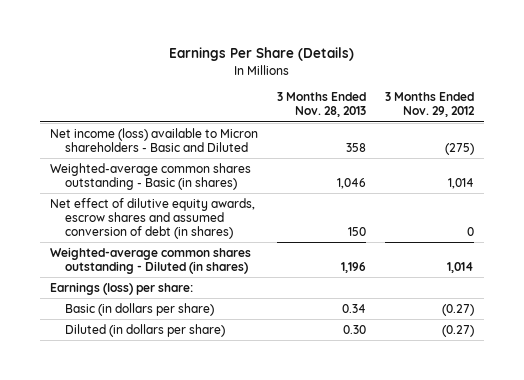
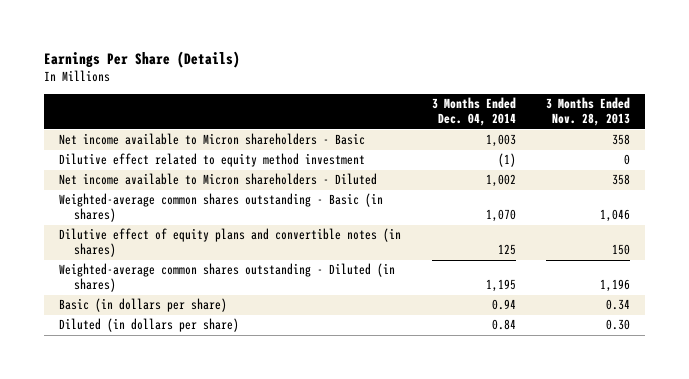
- | 3 Months Ended Nov. 28, 2013 | 3 Months Ended Nov. 29, 2012
+ | 3 Months Ended Dec. 04, 2014 | 3 Months Ended Nov. 28, 2013
- Net income (loss) available to Micron shareholders - Basic and Diluted | 358 | (275)
+ Net income available to Micron shareholders - Basic | 1,003 | 358
+ Dilutive effect related to equity method investment | (1) | 0
+ Net income available to Micron shareholders - Diluted | 1,002 | 358
- Net effect of dilutive equity awards, escrow shares and assumed conversion of debt (in shares) | 150 | 0
+ Dilutive effect of equity plans and convertible notes (in shares) | 125 | 150
- Earnings (loss) per share:

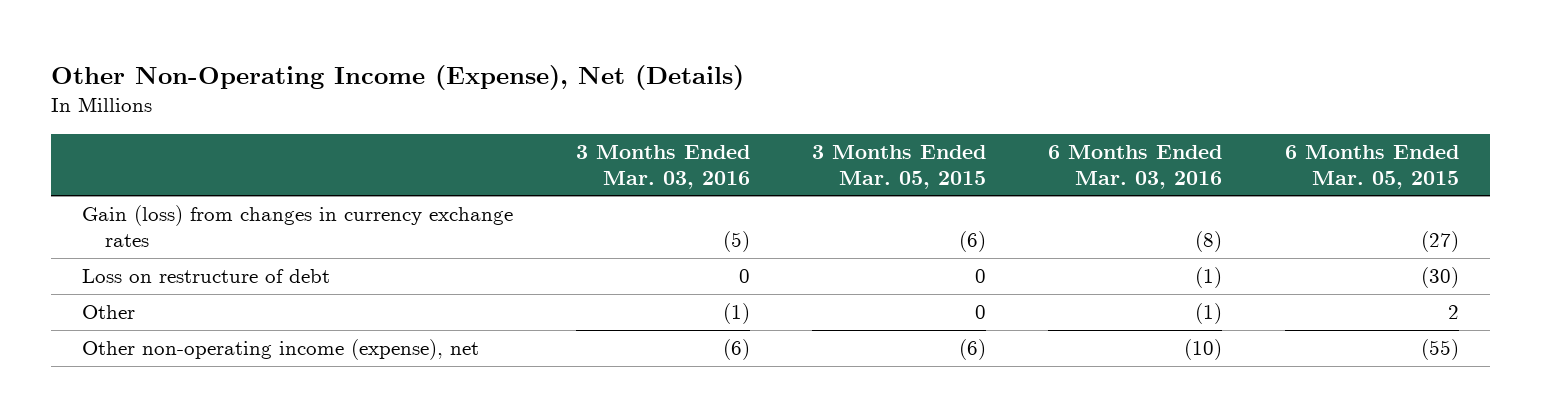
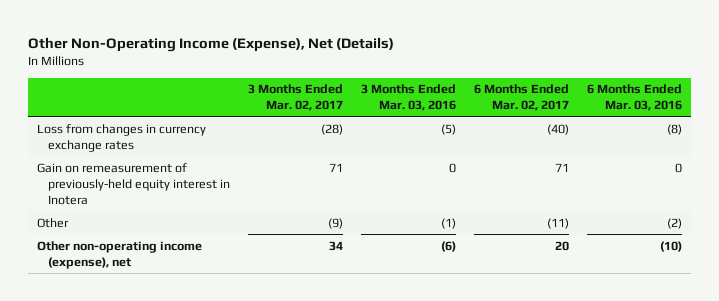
- | 3 Months Ended Mar. 03, 2016 | 3 Months Ended Mar. 05, 2015 | 6 Months Ended Mar. 03, 2016 | 6 Months Ended Mar. 05, 2015
+ | 3 Months Ended Mar. 02, 2017 | 3 Months Ended Mar. 03, 2016 | 6 Months Ended Mar. 02, 2017 | 6 Months Ended Mar. 03, 2016
- Gain (loss) from changes in currency exchange rates | (5) | (6) | (8) | (27)
- Loss on restructure of debt | 0 | 0 | (1) | (30)
- Other | (1) | 0 | (1) | 2
+ Loss from changes in currency exchange rates | (28) | (5) | (40) | (8)
+ Gain on remeasurement of previously-held equity interest in Inotera | 71 | 0 | 71 | 0
+ Other | (9) | (1) | (11) | (2)

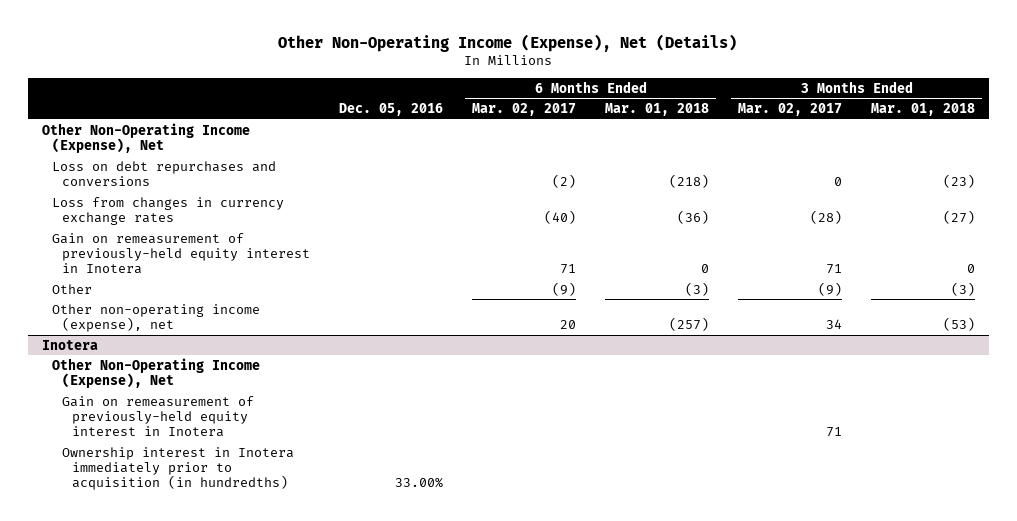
- | 3 Months Ended Mar. 02, 2017 | 3 Months Ended Mar. 03, 2016 | 6 Months Ended Mar. 02, 2017 | 6 Months Ended Mar. 03, 2016
+ | Dec. 05, 2016 | 6 Months Ended Mar. 02, 2017 | 6 Months Ended Mar. 01, 2018 | 3 Months Ended Mar. 02, 2017 | 3 Months Ended Mar. 01, 2018
+ Other Non-Operating Income (Expense), Net
+ Loss on debt repurchases and conversions | | (2) | (218) | 0 | (23)
- Other | (9) | (1) | (11) | (2)
+ Other | | (9) | (3) | (9) | (3)
+ Inotera
+ Other Non-Operating Income (Expense), Net
+ Gain on remeasurement of previously-held equity interest in Inotera | | | | 71 |
+ Ownership interest in Inotera immediately prior to acquisition (in hundredths) | 33.00% | | | |

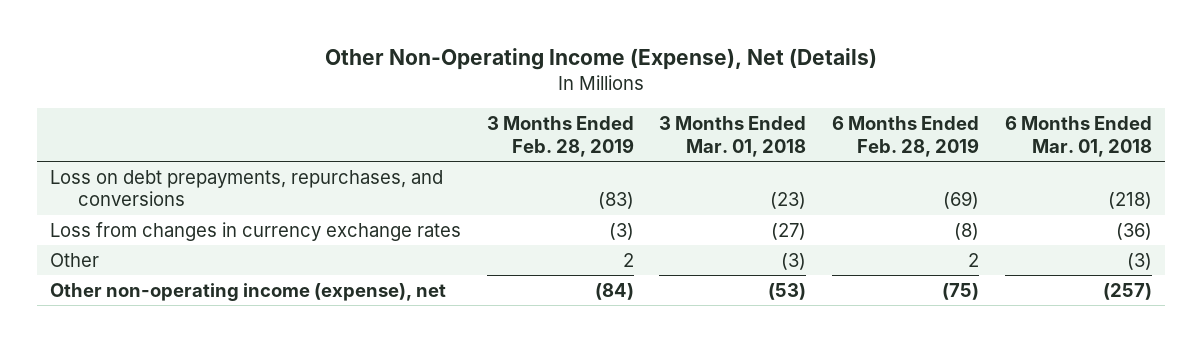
- | Dec. 05, 2016 | 6 Months Ended Mar. 02, 2017 | 6 Months Ended Mar. 01, 2018 | 3 Months Ended Mar. 02, 2017 | 3 Months Ended Mar. 01, 2018
+ | 3 Months Ended Feb. 28, 2019 | 3 Months Ended Mar. 01, 2018 | 6 Months Ended Feb. 28, 2019 | 6 Months Ended Mar. 01, 2018
- Other Non-Operating Income (Expense), Net
- Loss on debt repurchases and conversions | | (2) | (218) | 0 | (23)
+ Loss on debt prepayments, repurchases, and conversions | (83) | (23) | (69) | (218)
- Gain on remeasurement of previously-held equity interest in Inotera | | 71 | 0 | 71 | 0
- Inotera
- Other Non-Operating Income (Expense), Net
- Gain on remeasurement of previously-held equity interest in Inotera | | | | 71 |
- Ownership interest in Inotera immediately prior to acquisition (in hundredths) | 33.00% | | | |

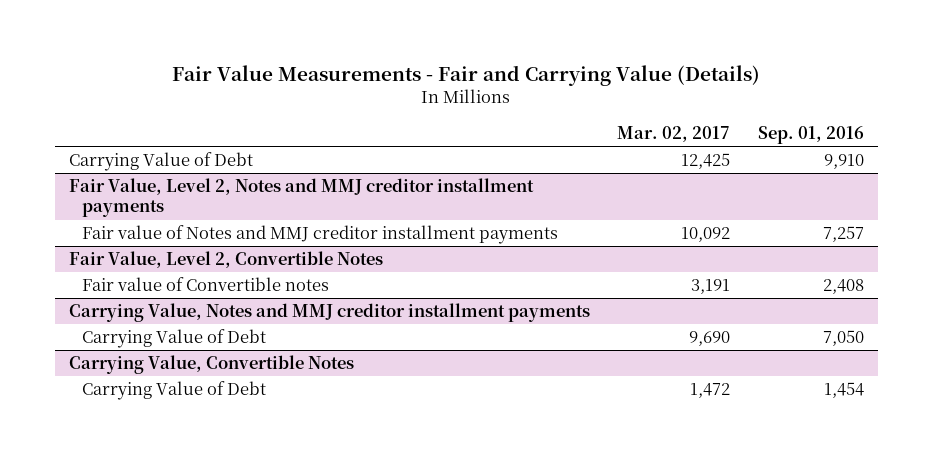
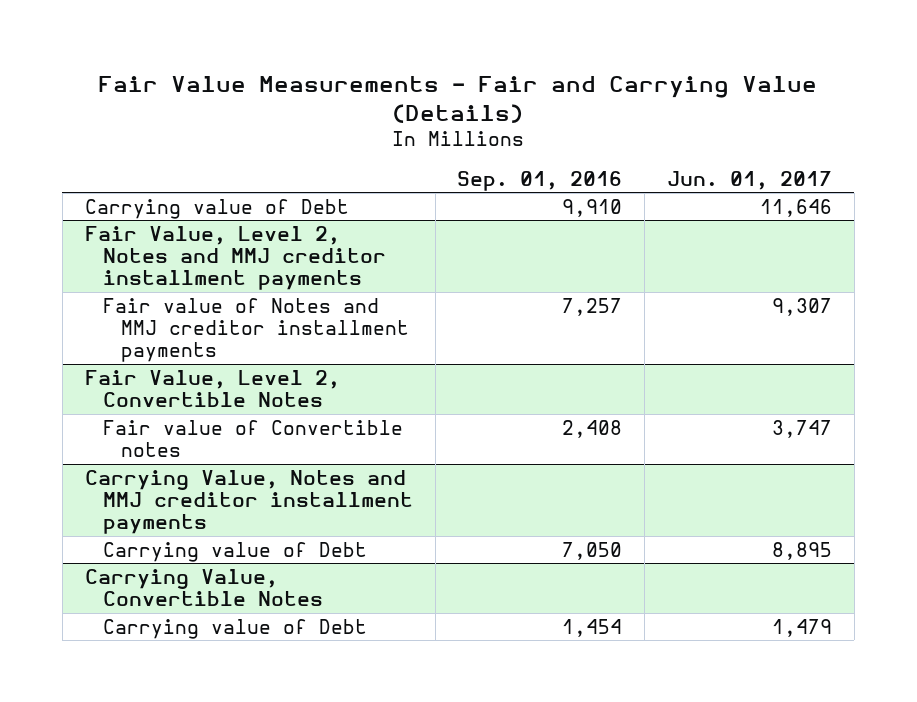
- | Mar. 02, 2017 | Sep. 01, 2016
+ | Sep. 01, 2016 | Jun. 01, 2017
- Carrying Value of Debt | 12,425 | 9,910
+ Carrying value of Debt | 9,910 | 11,646
@ Carrying Value, Notes and MMJ creditor installment payments
- Carrying Value of Debt | 9,690 | 7,050
+ Carrying value of Debt | 7,050 | 8,895
@ Carrying Value, Convertible Notes
- Carrying Value of Debt | 1,472 | 1,454
+ Carrying value of Debt | 1,454 | 1,479

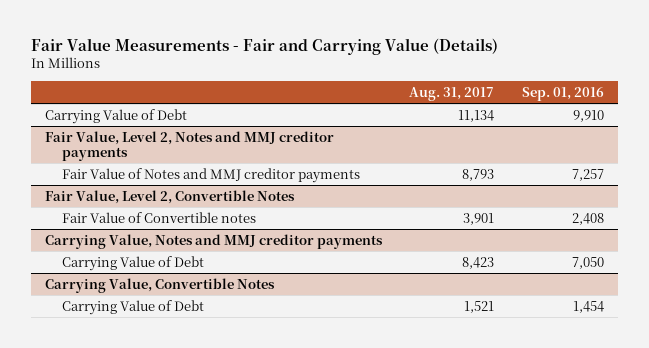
- | Sep. 01, 2016 | Jun. 01, 2017
+ | Aug. 31, 2017 | Sep. 01, 2016
- Carrying value of Debt | 9,910 | 11,646
- Fair Value, Level 2, Notes and MMJ creditor installment payments
- Fair value of Notes and MMJ creditor installment payments | 7,257 | 9,307
+ Carrying Value of Debt | 11,134 | 9,910
+ Fair Value, Level 2, Notes and MMJ creditor payments
+ Fair Value of Notes and MMJ creditor payments | 8,793 | 7,257
@ Fair Value, Level 2, Convertible Notes
- Fair value of Convertible notes | 2,408 | 3,747
- Carrying Value, Notes and MMJ creditor installment payments
- Carrying value of Debt | 7,050 | 8,895
@ Fair Value, Level 2, Convertible Notes
+ Fair Value of Convertible notes | 3,901 | 2,408
+ Carrying Value, Notes and MMJ creditor payments
+ Carrying Value of Debt | 8,423 | 7,050
@ Carrying Value, Convertible Notes
- Carrying value of Debt | 1,454 | 1,479
+ Carrying Value of Debt | 1,521 | 1,454

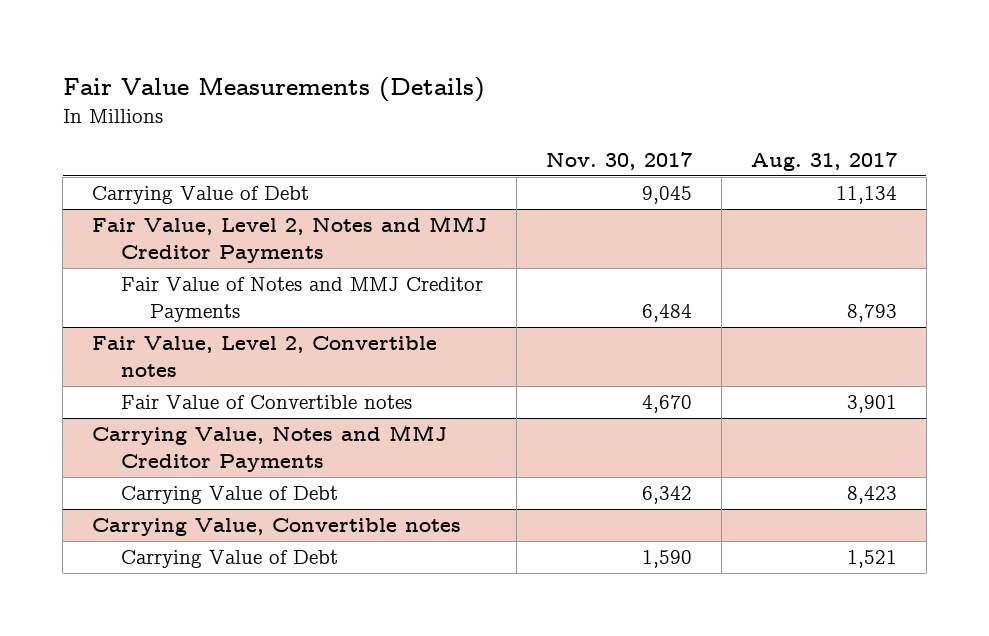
- Fair Value Measurements - Fair and Carrying Value (Details)
+ Fair Value Measurements (Details)
- | Aug. 31, 2017 | Sep. 01, 2016
+ | Nov. 30, 2017 | Aug. 31, 2017
- Fair Value, Level 2, Notes and MMJ creditor payments
- Fair Value of Notes and MMJ creditor payments | 8,793 | 7,257
- Fair Value, Level 2, Convertible Notes
+ Fair Value, Level 2, Notes and MMJ Creditor Payments
+ Fair Value of Notes and MMJ Creditor Payments | 6,484 | 8,793
+ Fair Value, Level 2, Convertible notes
- Carrying Value, Notes and MMJ creditor payments
+ Carrying Value, Notes and MMJ Creditor Payments
- Carrying Value, Convertible Notes
+ Carrying Value, Convertible notes

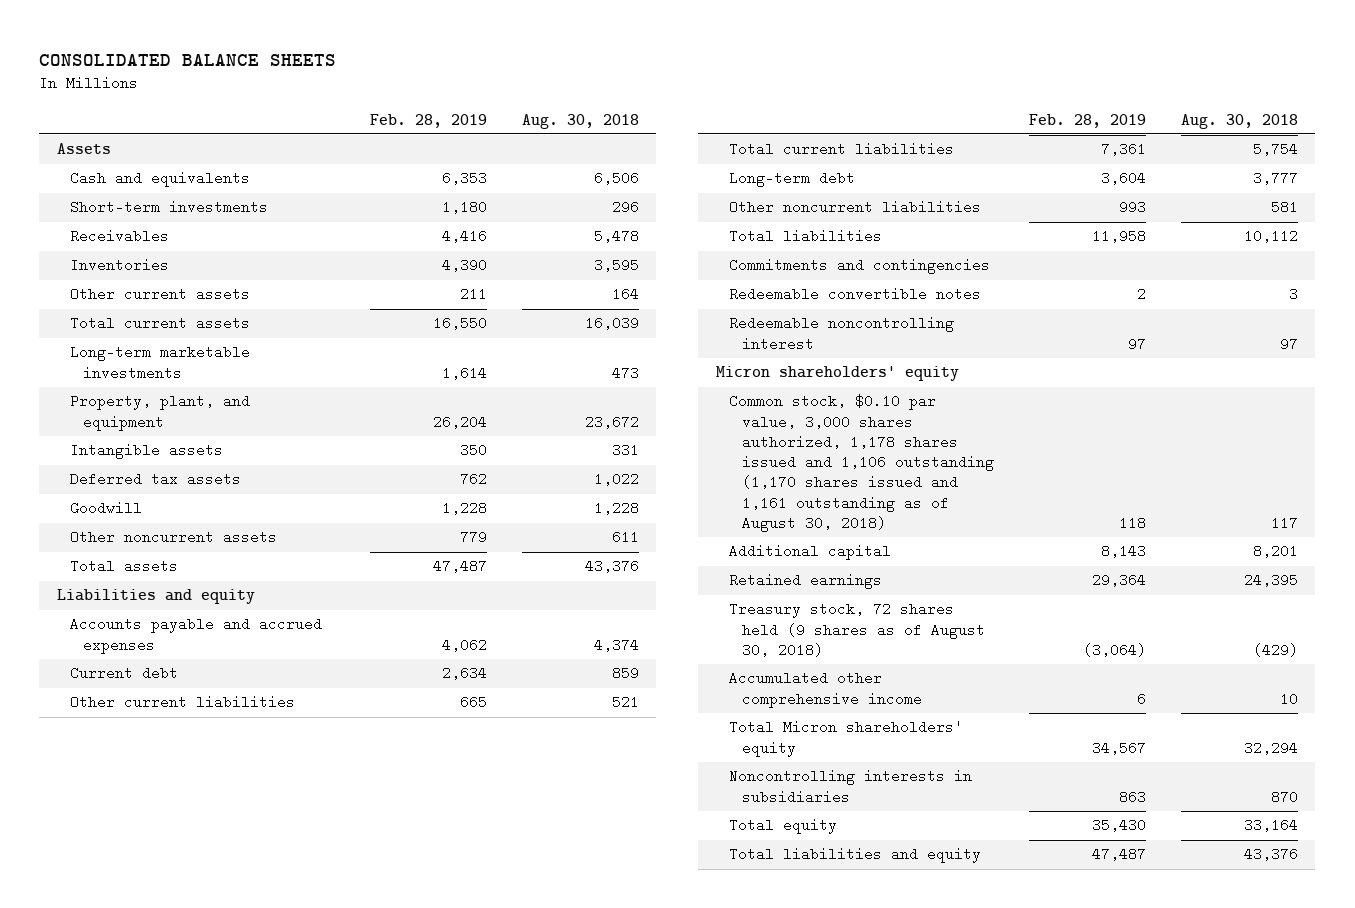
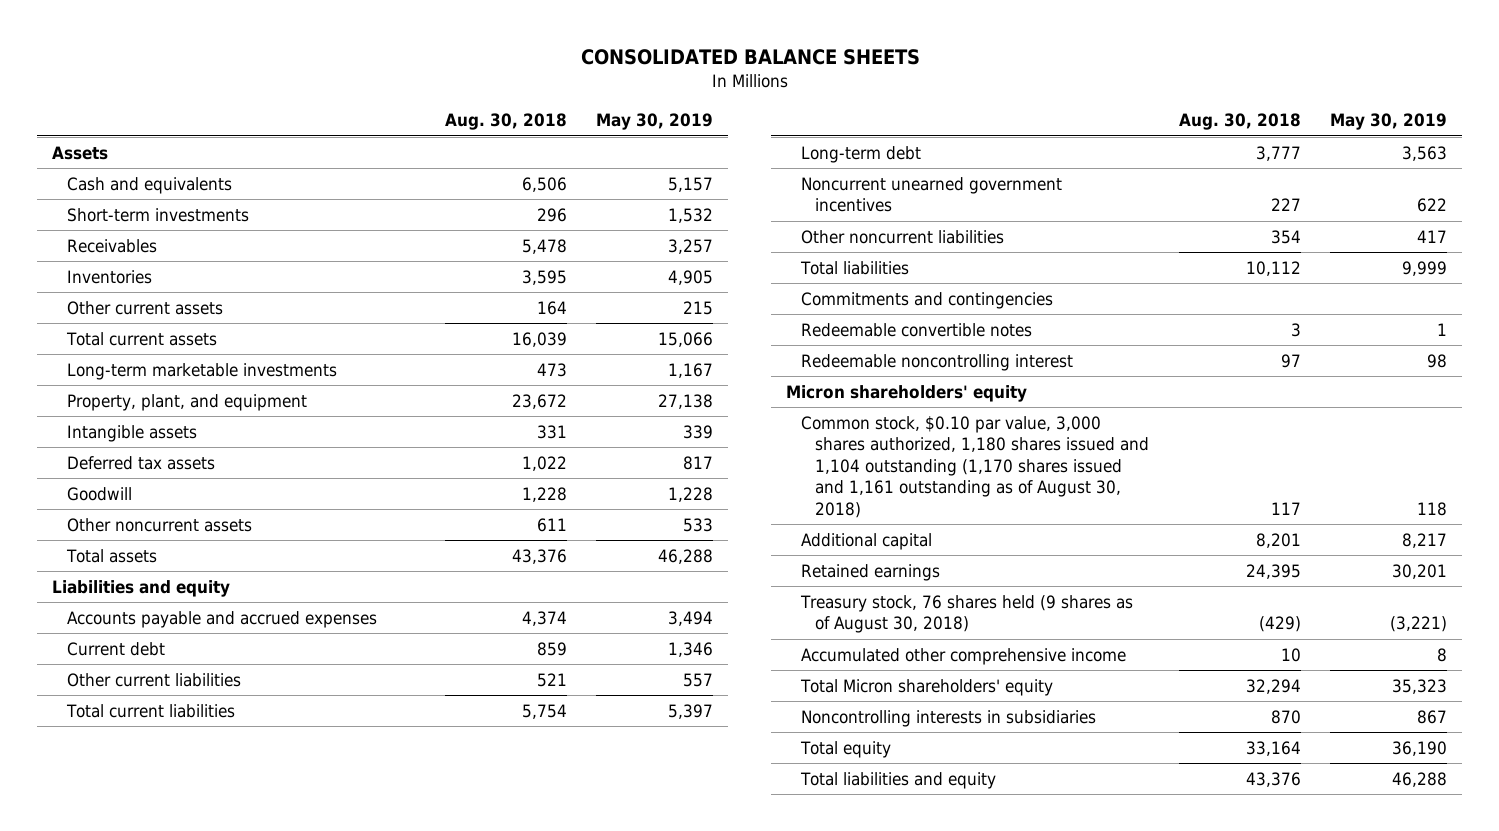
- | Feb. 28, 2019 | Aug. 30, 2018
+ | Aug. 30, 2018 | May 30, 2019
- Other noncurrent liabilities | 993 | 581
+ Noncurrent unearned government incentives | 227 | 622
+ Other noncurrent liabilities | 354 | 417
- Common stock, $0.10 par value, 3,000 shares authorized, 1,178 shares issued and 1,106 outstanding (1,170 shares issued and 1,161 outstanding as of August 30, 2018) | 118 | 117
+ Common stock, $0.10 par value, 3,000 shares authorized, 1,180 shares issued and 1,104 outstanding (1,170 shares issued and 1,161 outstanding as of August 30, 2018) | 117 | 118
- Treasury stock, 72 shares held (9 shares as of August 30, 2018) | (3,064) | (429)
+ Treasury stock, 76 shares held (9 shares as of August 30, 2018) | (429) | (3,221)

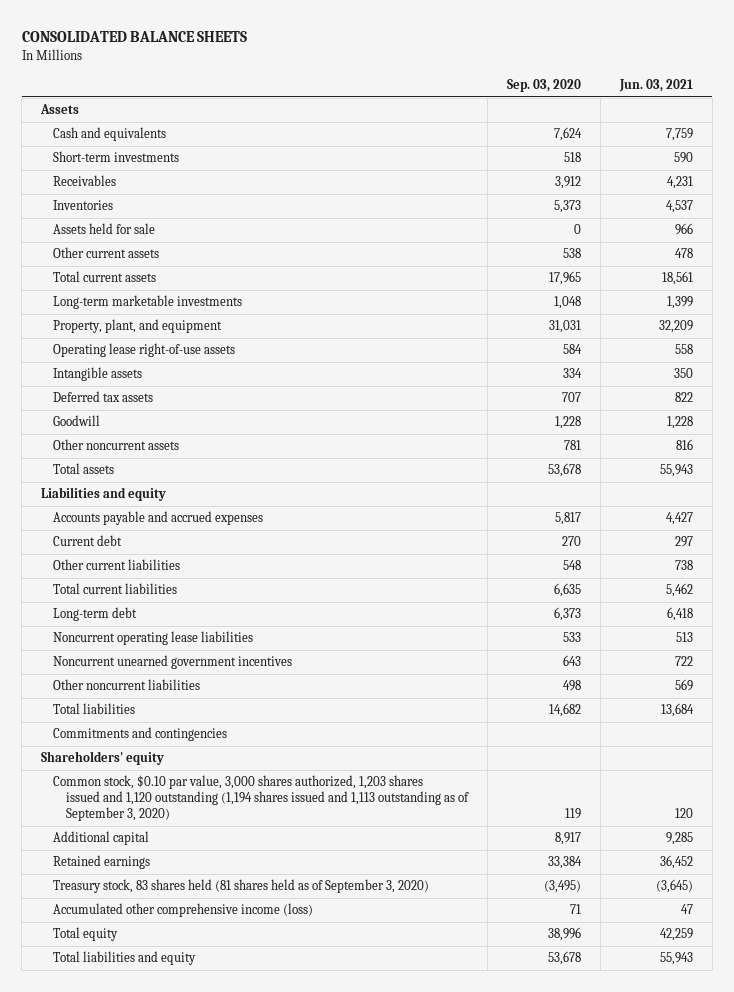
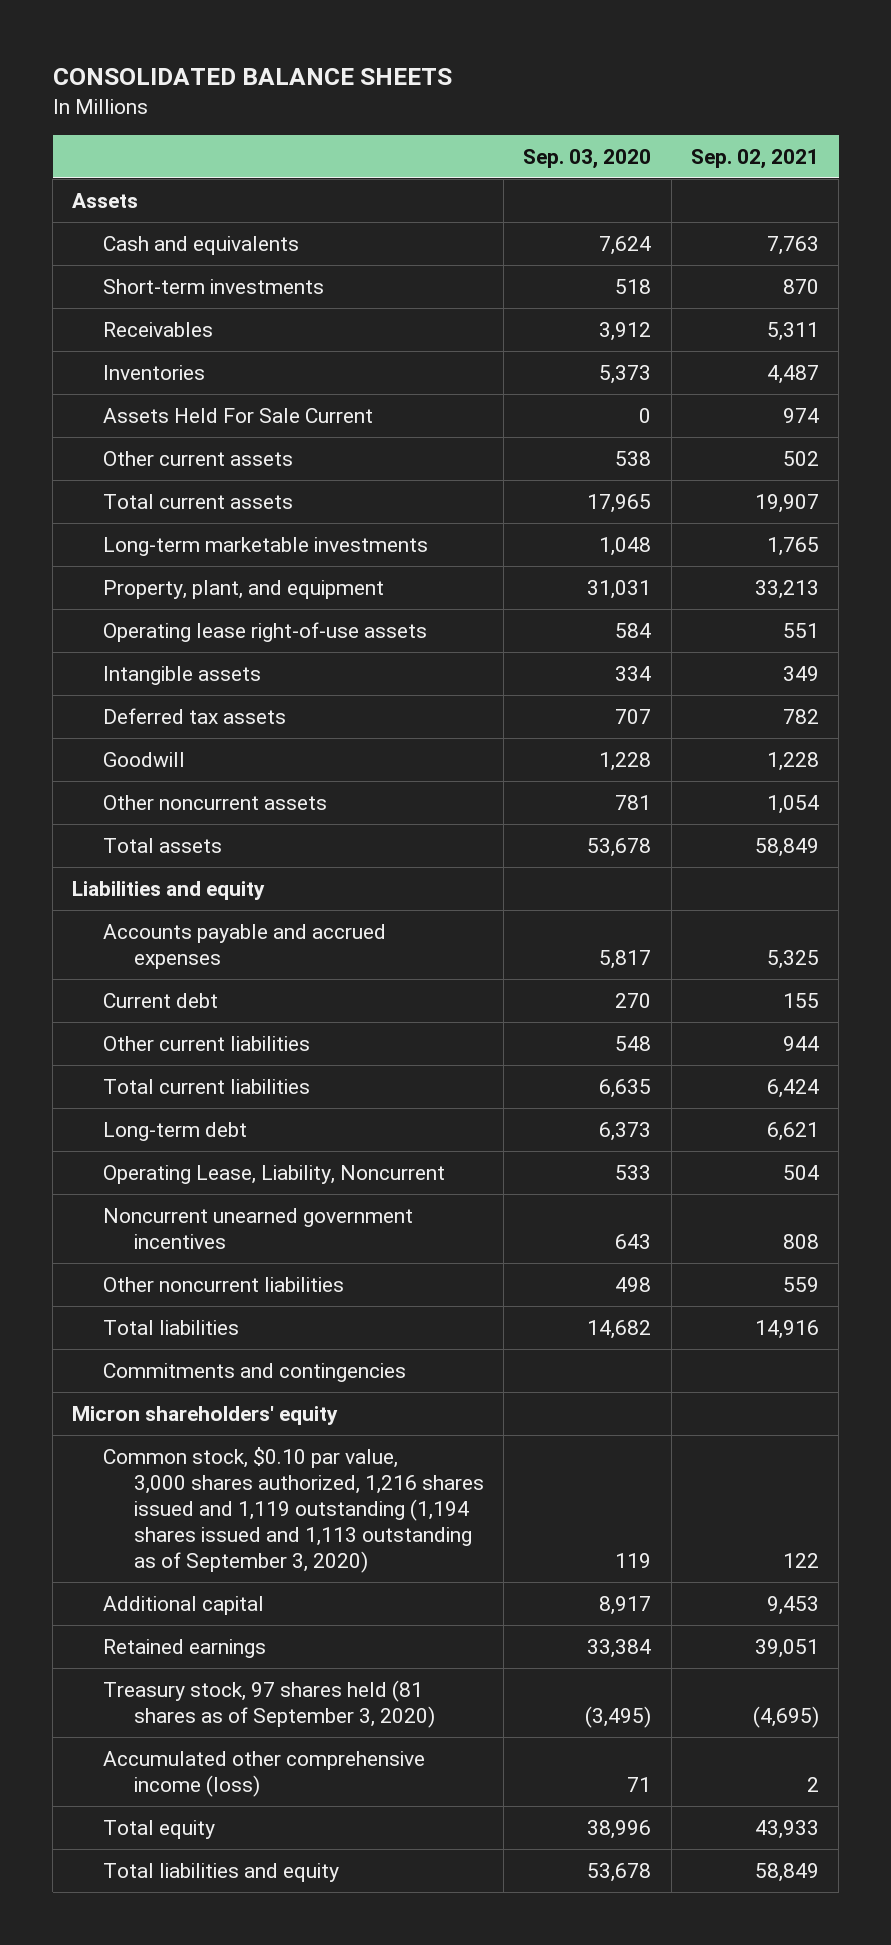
- | Sep. 03, 2020 | Jun. 03, 2021
+ | Sep. 03, 2020 | Sep. 02, 2021
- Assets held for sale | 0 | 966
+ Assets Held For Sale Current | 0 | 974
- Noncurrent operating lease liabilities | 533 | 513
+ Operating Lease, Liability, Noncurrent | 533 | 504
- Shareholders' equity
- Common stock, $0.10 par value, 3,000 shares authorized, 1,203 shares issued and 1,120 outstanding (1,194 shares issued and 1,113 outstanding as of September 3, 2020) | 119 | 120
+ Micron shareholders' equity
+ Common stock, $0.10 par value, 3,000 shares authorized, 1,216 shares issued and 1,119 outstanding (1,194 shares issued and 1,113 outstanding as of September 3, 2020) | 119 | 122
- Treasury stock, 83 shares held (81 shares held as of September 3, 2020) | (3,495) | (3,645)
+ Treasury stock, 97 shares held (81 shares as of September 3, 2020) | (3,495) | (4,695)

